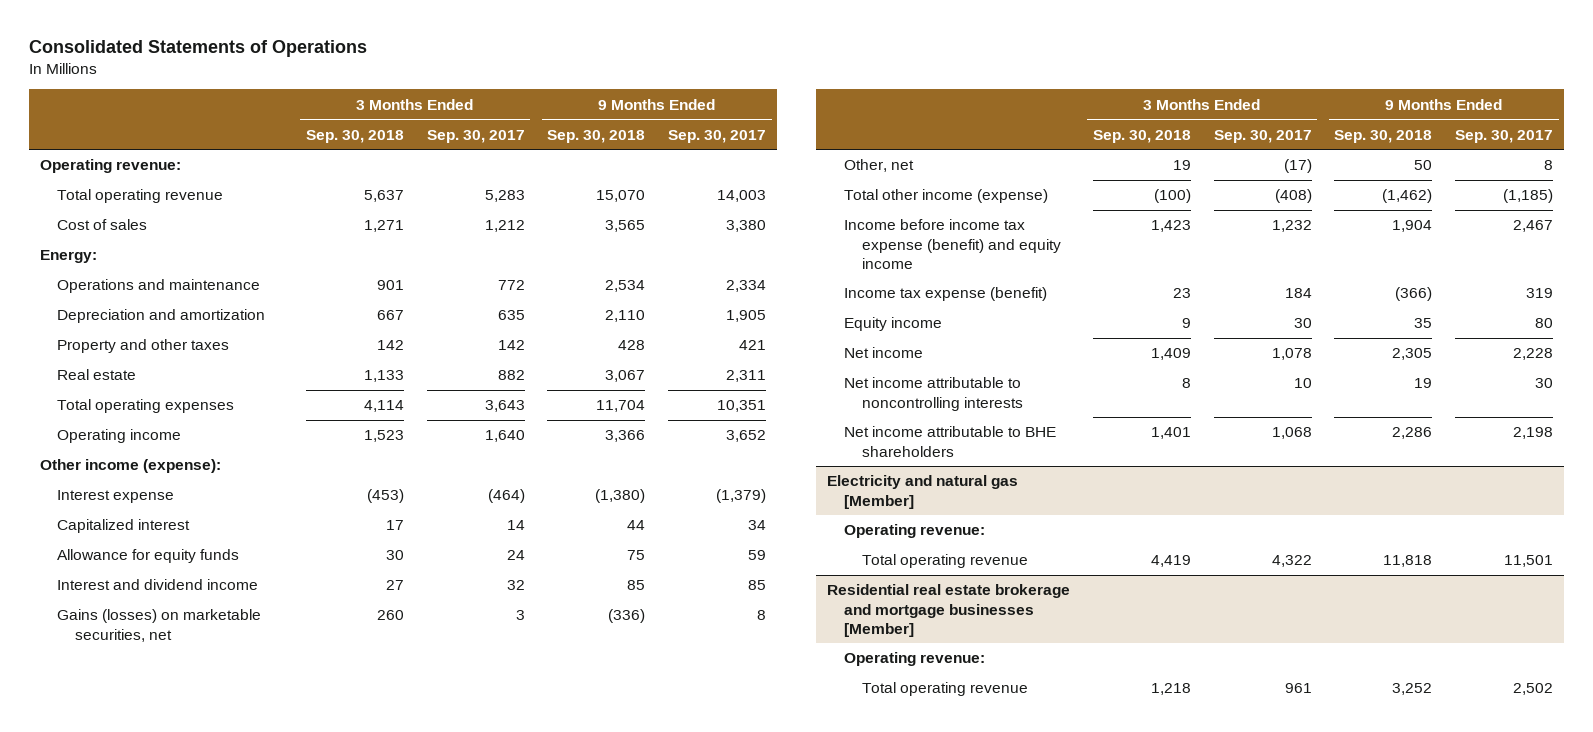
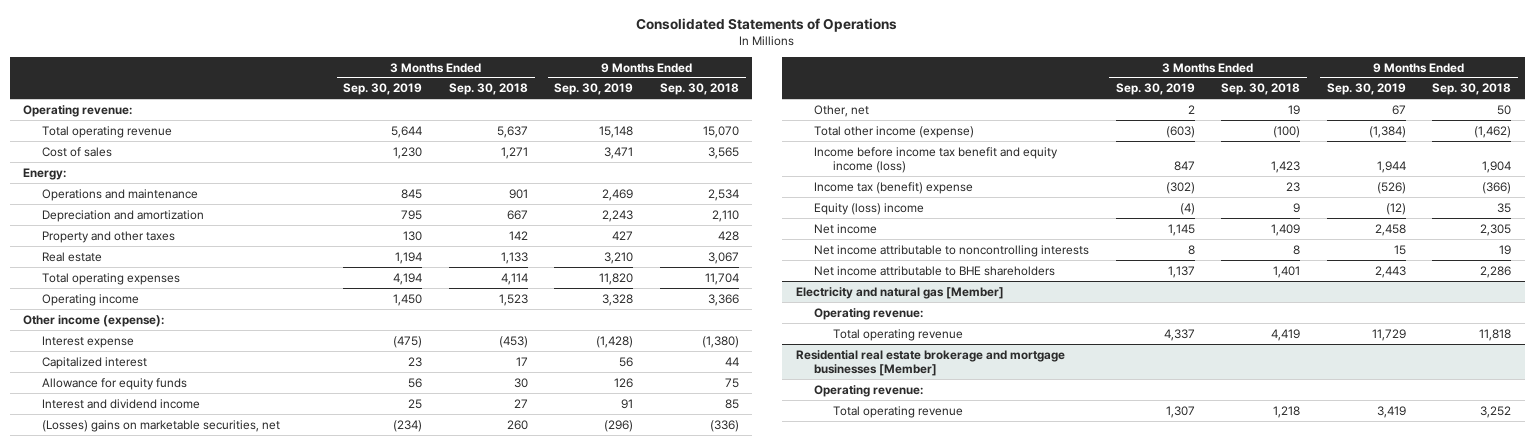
- | 3 Months Ended Sep. 30, 2018 | 3 Months Ended Sep. 30, 2017 | 9 Months Ended Sep. 30, 2018 | 9 Months Ended Sep. 30, 2017
+ | 3 Months Ended Sep. 30, 2019 | 3 Months Ended Sep. 30, 2018 | 9 Months Ended Sep. 30, 2019 | 9 Months Ended Sep. 30, 2018
- Gains (losses) on marketable securities, net | 260 | 3 | (336) | 8
+ (Losses) gains on marketable securities, net | (234) | 260 | (296) | (336)
- Income before income tax expense (benefit) and equity income | 1,423 | 1,232 | 1,904 | 2,467
- Income tax expense (benefit) | 23 | 184 | (366) | 319
- Equity income | 9 | 30 | 35 | 80
+ Income before income tax benefit and equity income (loss) | 847 | 1,423 | 1,944 | 1,904
+ Income tax (benefit) expense | (302) | 23 | (526) | (366)
+ Equity (loss) income | (4) | 9 | (12) | 35

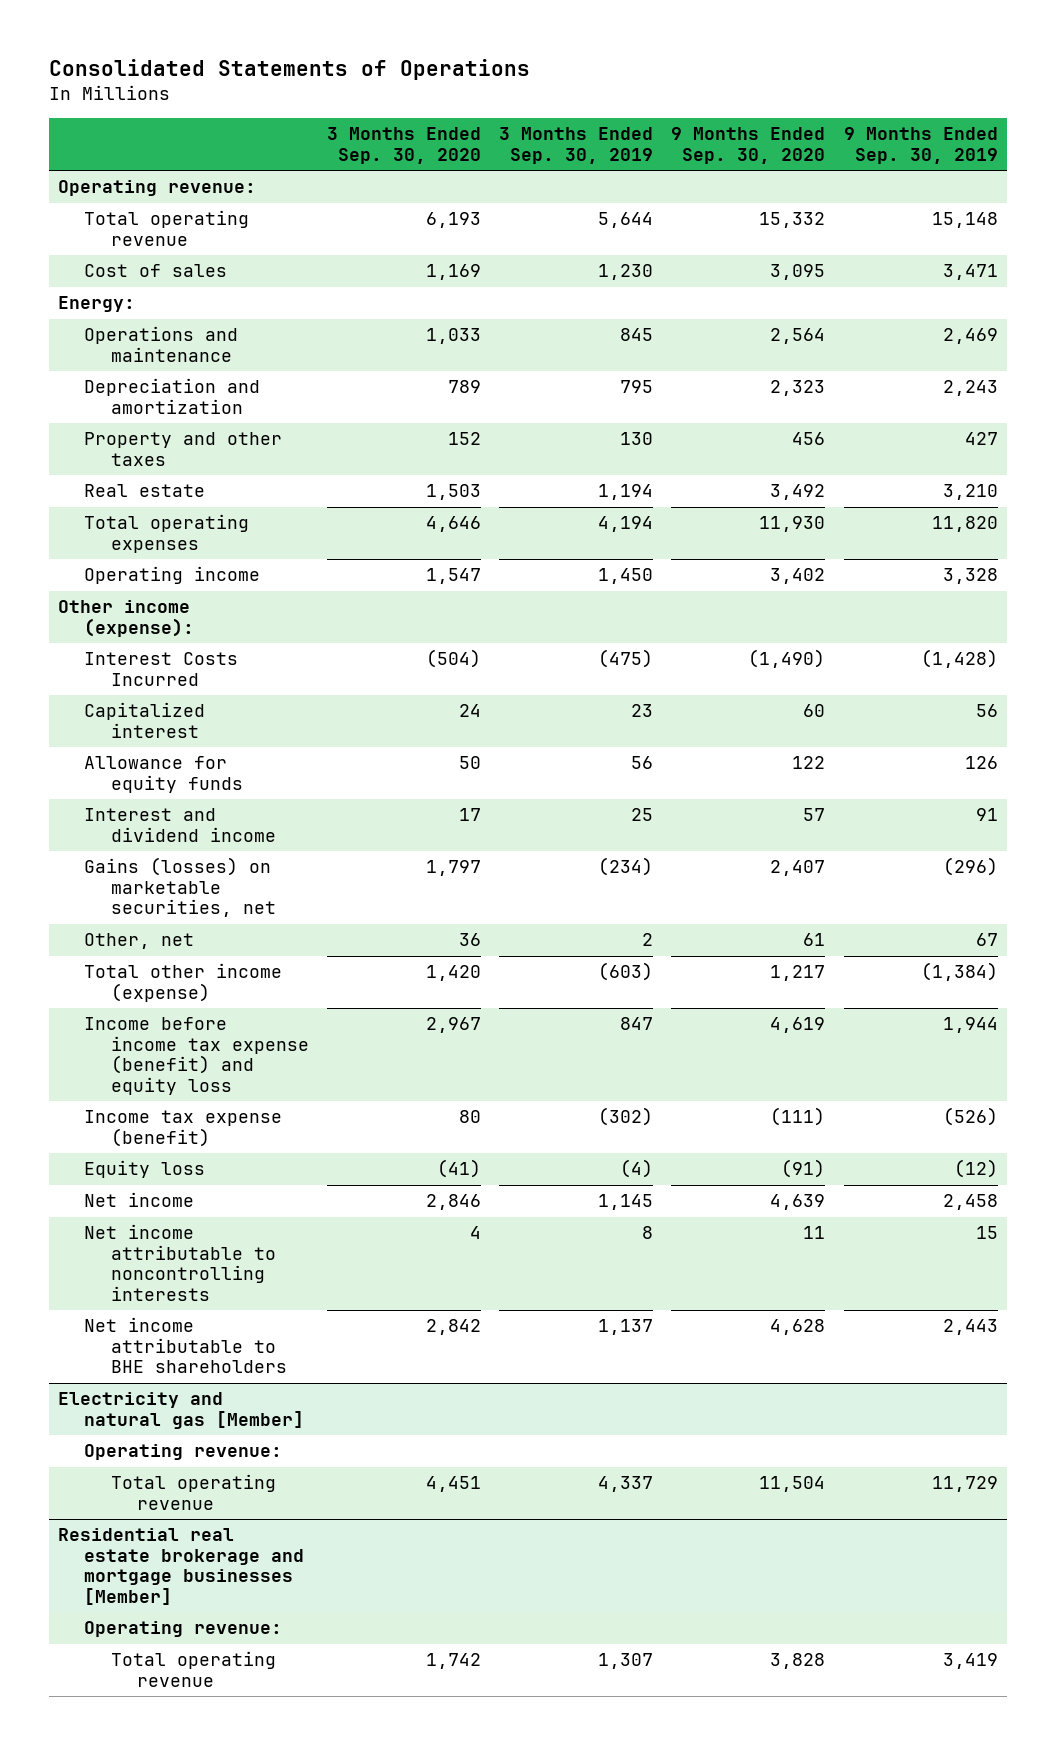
- | 3 Months Ended Sep. 30, 2019 | 3 Months Ended Sep. 30, 2018 | 9 Months Ended Sep. 30, 2019 | 9 Months Ended Sep. 30, 2018
+ | 3 Months Ended Sep. 30, 2020 | 3 Months Ended Sep. 30, 2019 | 9 Months Ended Sep. 30, 2020 | 9 Months Ended Sep. 30, 2019
- Interest expense | (475) | (453) | (1,428) | (1,380)
+ Interest Costs Incurred | (504) | (475) | (1,490) | (1,428)
- (Losses) gains on marketable securities, net | (234) | 260 | (296) | (336)
+ Gains (losses) on marketable securities, net | 1,797 | (234) | 2,407 | (296)
- Income before income tax benefit and equity income (loss) | 847 | 1,423 | 1,944 | 1,904
- Income tax (benefit) expense | (302) | 23 | (526) | (366)
- Equity (loss) income | (4) | 9 | (12) | 35
+ Income before income tax expense (benefit) and equity loss | 2,967 | 847 | 4,619 | 1,944
+ Income tax expense (benefit) | 80 | (302) | (111) | (526)
+ Equity loss | (41) | (4) | (91) | (12)

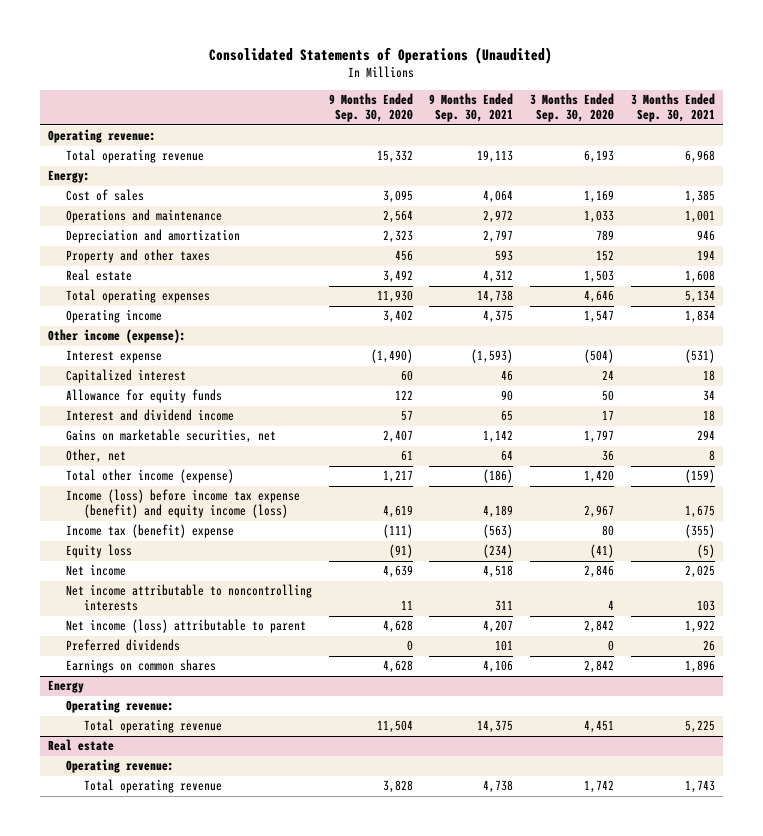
- Consolidated Statements of Operations
+ Consolidated Statements of Operations (Unaudited)
- | 3 Months Ended Sep. 30, 2020 | 3 Months Ended Sep. 30, 2019 | 9 Months Ended Sep. 30, 2020 | 9 Months Ended Sep. 30, 2019
+ | 9 Months Ended Sep. 30, 2020 | 9 Months Ended Sep. 30, 2021 | 3 Months Ended Sep. 30, 2020 | 3 Months Ended Sep. 30, 2021
moved down: Cost of sales | 3,095 | 4,064 | 1,169 | 1,385
- Interest Costs Incurred | (504) | (475) | (1,490) | (1,428)
+ Interest expense | (1,490) | (1,593) | (504) | (531)
- Gains (losses) on marketable securities, net | 1,797 | (234) | 2,407 | (296)
+ Gains on marketable securities, net | 2,407 | 1,142 | 1,797 | 294
- Income before income tax expense (benefit) and equity loss | 2,967 | 847 | 4,619 | 1,944
- Income tax expense (benefit) | 80 | (302) | (111) | (526)
+ Income (loss) before income tax expense (benefit) and equity income (loss) | 4,619 | 4,189 | 2,967 | 1,675
+ Income tax (benefit) expense | (111) | (563) | 80 | (355)
- Net income attributable to BHE shareholders | 2,842 | 1,137 | 4,628 | 2,443
- Electricity and natural gas [Member]
+ Net income (loss) attributable to parent | 4,628 | 4,207 | 2,842 | 1,922
+ Preferred dividends | 0 | 101 | 0 | 26
+ Earnings on common shares | 4,628 | 4,106 | 2,842 | 1,896
+ Energy
- Residential real estate brokerage and mortgage businesses [Member]
+ Real estate

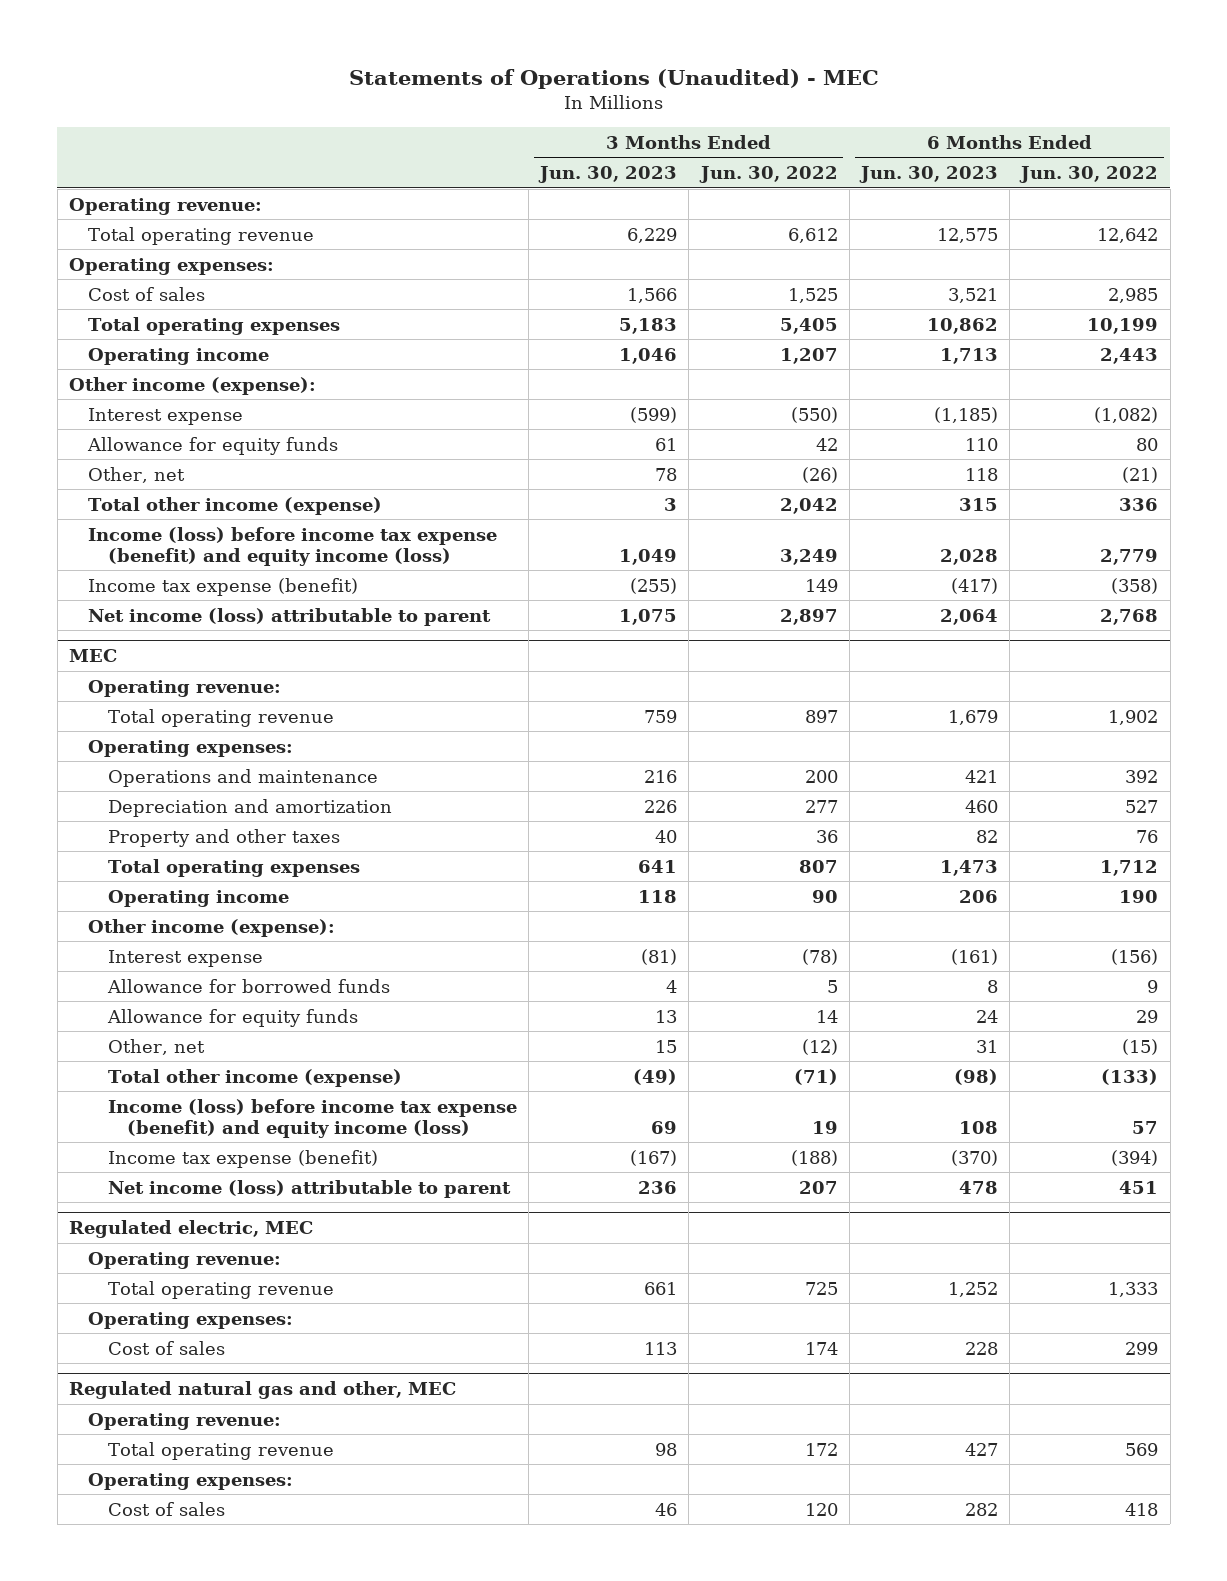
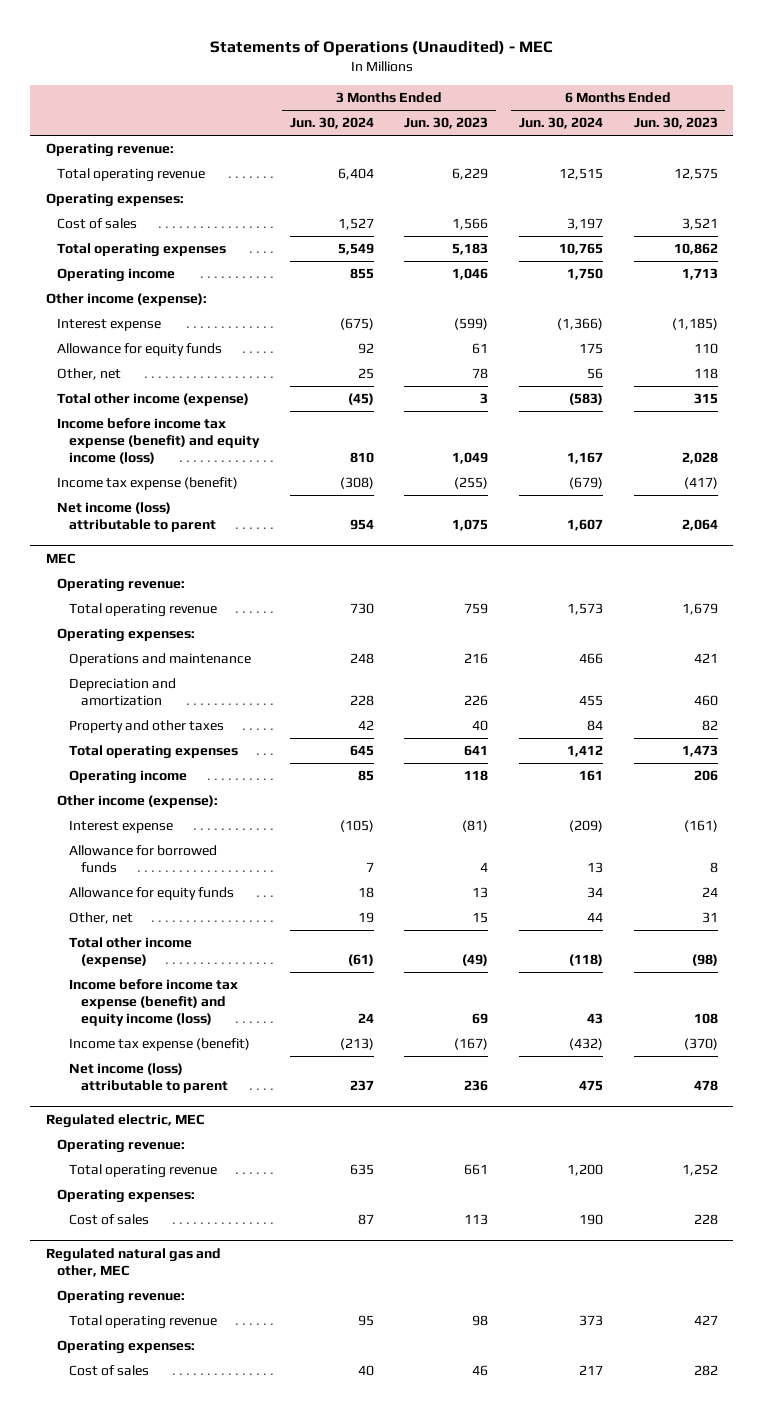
- | 3 Months Ended Jun. 30, 2023 | 3 Months Ended Jun. 30, 2022 | 6 Months Ended Jun. 30, 2023 | 6 Months Ended Jun. 30, 2022
+ | 3 Months Ended Jun. 30, 2024 | 3 Months Ended Jun. 30, 2023 | 6 Months Ended Jun. 30, 2024 | 6 Months Ended Jun. 30, 2023
- Income (loss) before income tax expense (benefit) and equity income (loss) | 1,049 | 3,249 | 2,028 | 2,779
+ Income before income tax expense (benefit) and equity income (loss) | 810 | 1,049 | 1,167 | 2,028
@ MEC
- Income (loss) before income tax expense (benefit) and equity income (loss) | 69 | 19 | 108 | 57
+ Income before income tax expense (benefit) and equity income (loss) | 24 | 69 | 43 | 108

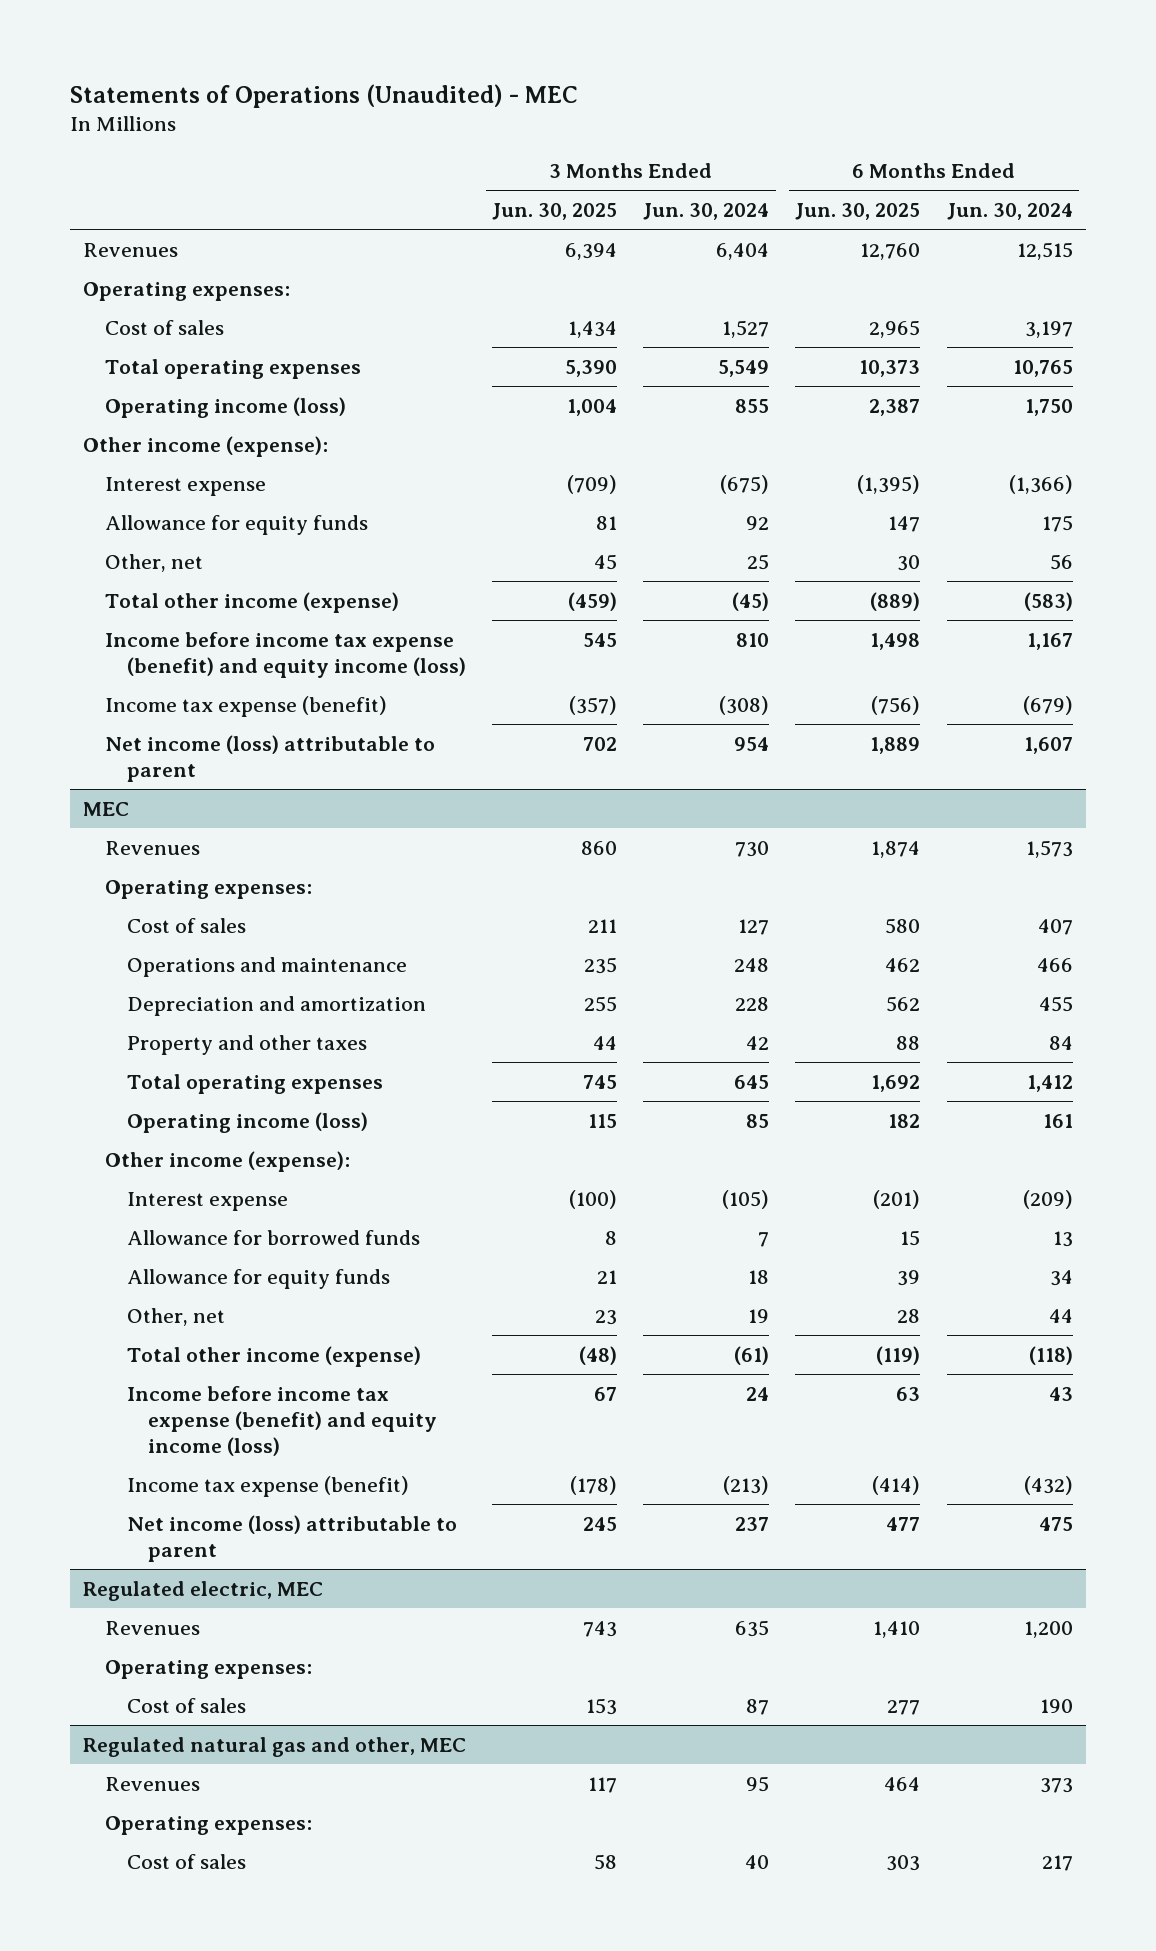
- | 3 Months Ended Jun. 30, 2024 | 3 Months Ended Jun. 30, 2023 | 6 Months Ended Jun. 30, 2024 | 6 Months Ended Jun. 30, 2023
+ | 3 Months Ended Jun. 30, 2025 | 3 Months Ended Jun. 30, 2024 | 6 Months Ended Jun. 30, 2025 | 6 Months Ended Jun. 30, 2024
- Operating revenue:
- Total operating revenue | 6,404 | 6,229 | 12,515 | 12,575
+ Revenues | 6,394 | 6,404 | 12,760 | 12,515
- Operating income | 855 | 1,046 | 1,750 | 1,713
+ Operating income (loss) | 1,004 | 855 | 2,387 | 1,750
@ MEC
- Operating revenue:
- Total operating revenue | 730 | 759 | 1,573 | 1,679
+ Revenues | 860 | 730 | 1,874 | 1,573
+ Cost of sales | 211 | 127 | 580 | 407
- Operating income | 85 | 118 | 161 | 206
+ Operating income (loss) | 115 | 85 | 182 | 161
@ Regulated electric, MEC
- Operating revenue:
- Total operating revenue | 635 | 661 | 1,200 | 1,252
+ Revenues | 743 | 635 | 1,410 | 1,200
@ Regulated natural gas and other, MEC
- Operating revenue:
- Total operating revenue | 95 | 98 | 373 | 427
+ Revenues | 117 | 95 | 464 | 373

